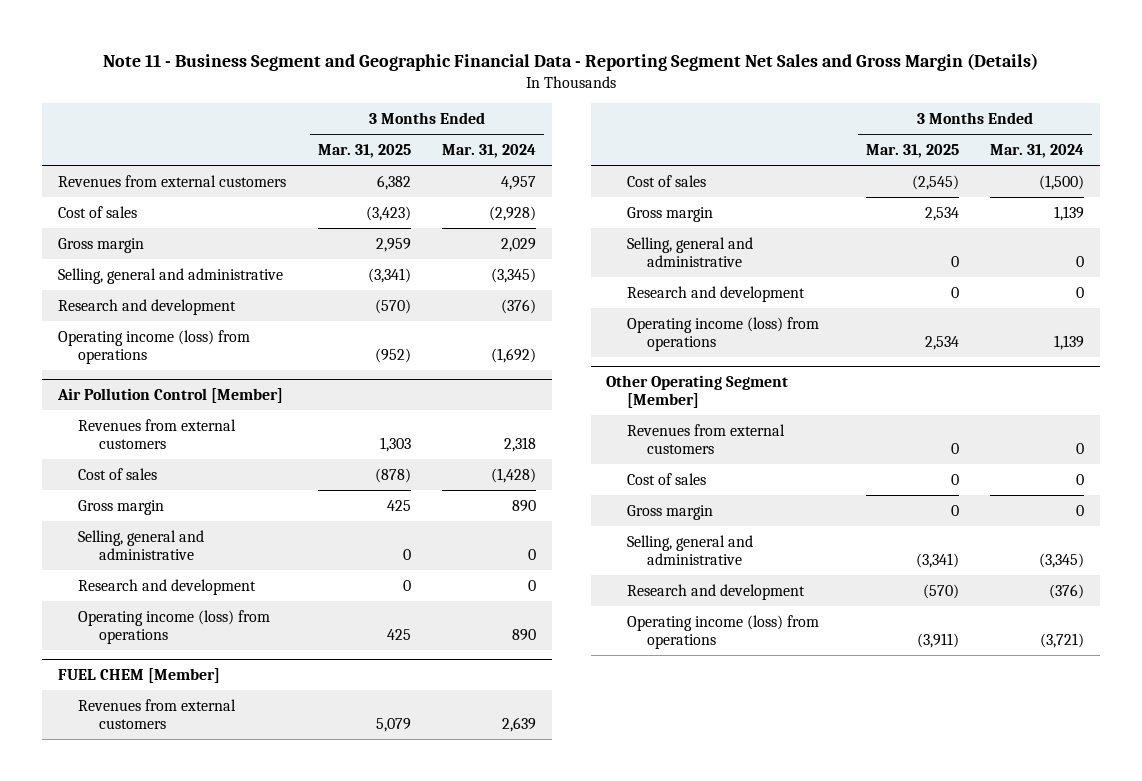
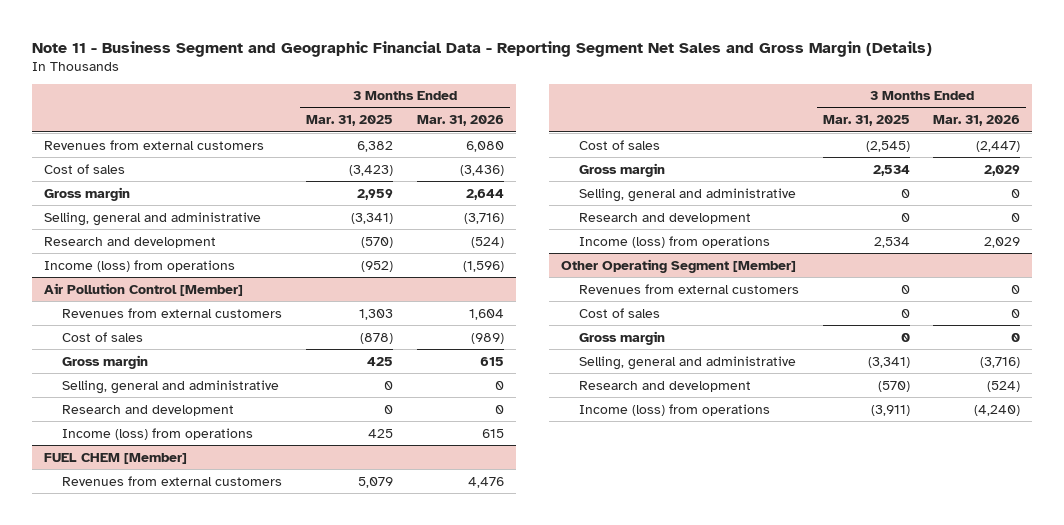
- | 3 Months Ended Mar. 31, 2025 | 3 Months Ended Mar. 31, 2024
+ | 3 Months Ended Mar. 31, 2025 | 3 Months Ended Mar. 31, 2026
- Operating income (loss) from operations | (952) | (1,692)
+ Income (loss) from operations | (952) | (1,596)
@ Air Pollution Control [Member]
- Operating income (loss) from operations | 425 | 890
+ Income (loss) from operations | 425 | 615
@ FUEL CHEM [Member]
- Operating income (loss) from operations | 2,534 | 1,139
+ Income (loss) from operations | 2,534 | 2,029
@ Other Operating Segment [Member]
- Operating income (loss) from operations | (3,911) | (3,721)
+ Income (loss) from operations | (3,911) | (4,240)

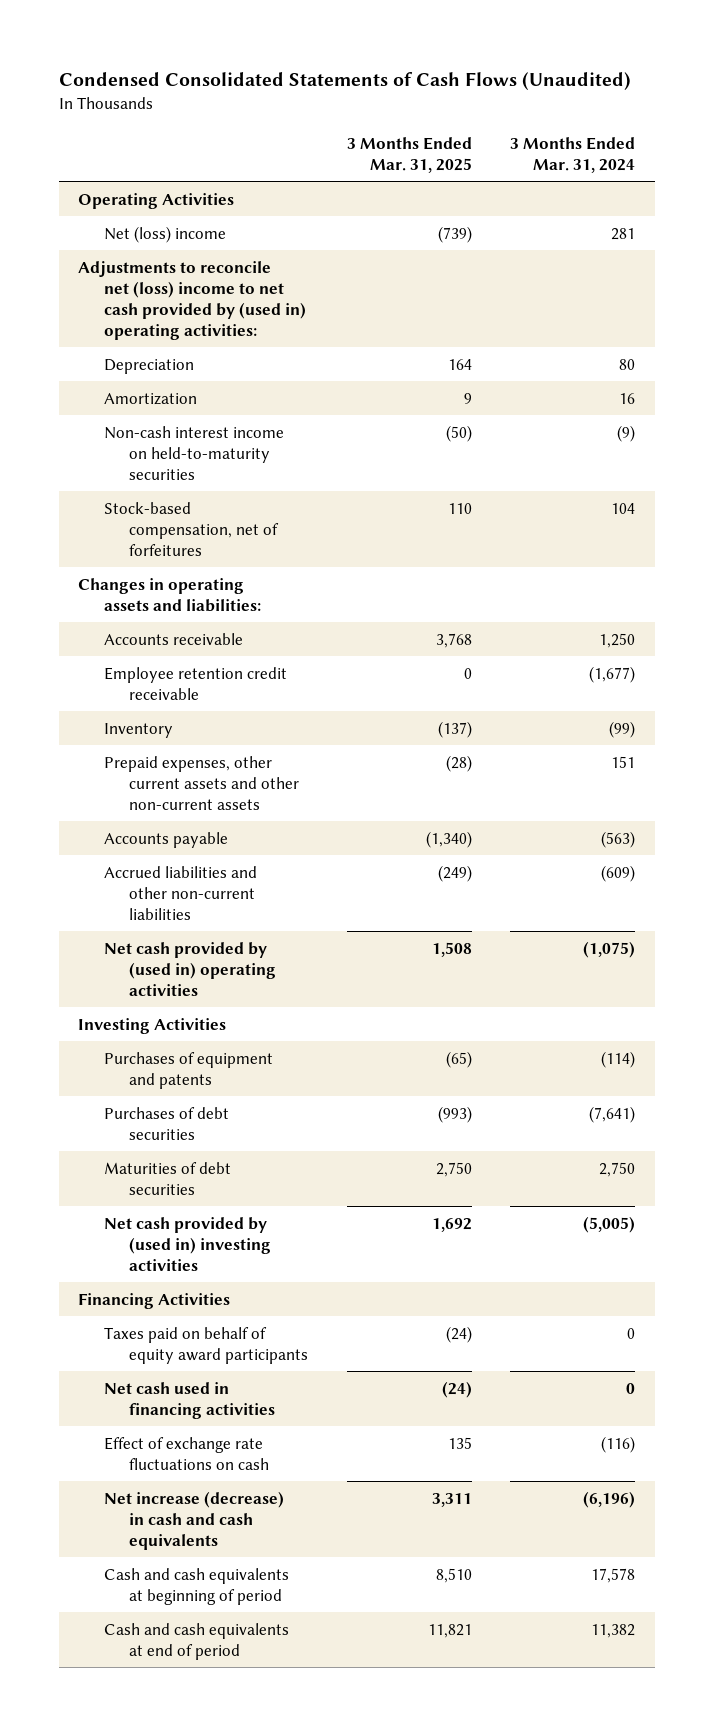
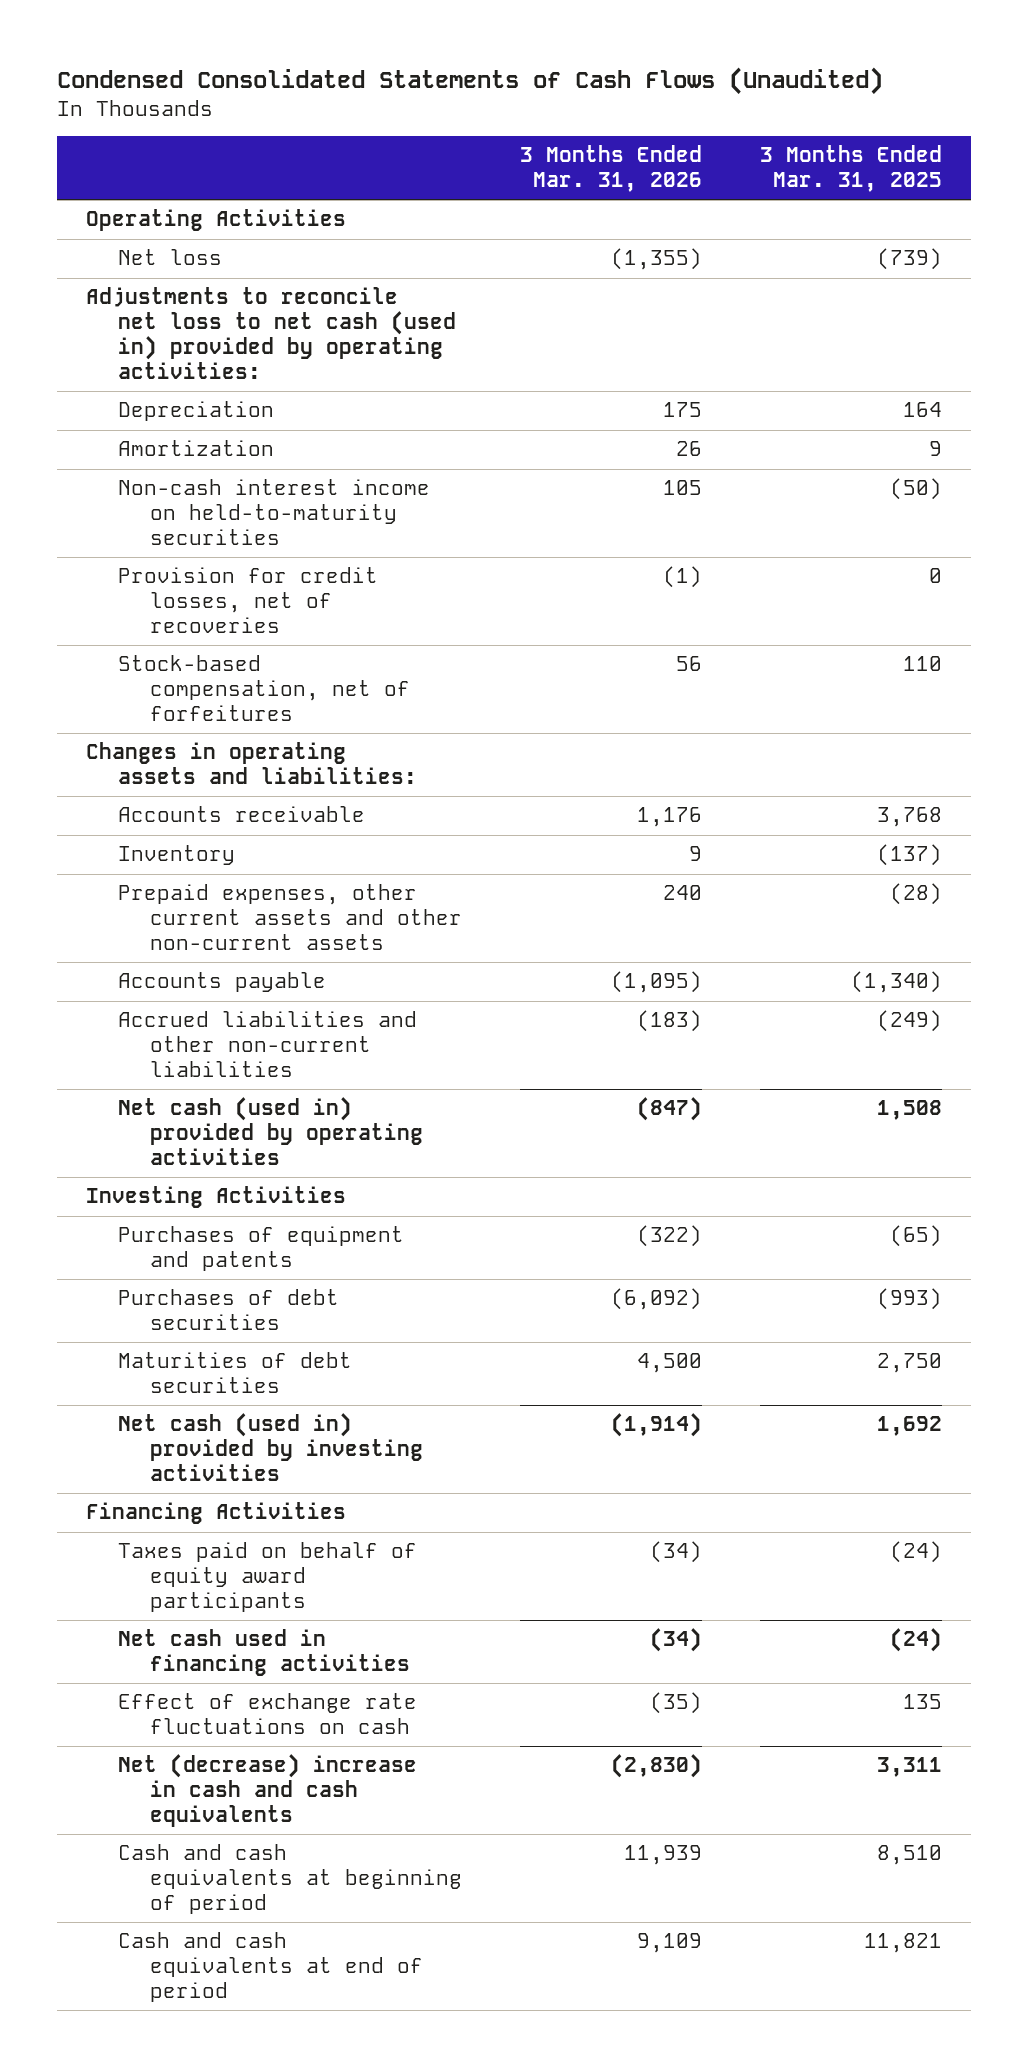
- | 3 Months Ended Mar. 31, 2025 | 3 Months Ended Mar. 31, 2024
+ | 3 Months Ended Mar. 31, 2026 | 3 Months Ended Mar. 31, 2025
- Net (loss) income | (739) | 281
- Adjustments to reconcile net (loss) income to net cash provided by (used in) operating activities:
+ Net loss | (1,355) | (739)
+ Adjustments to reconcile net loss to net cash (used in) provided by operating activities:
+ Provision for credit losses, net of recoveries | (1) | 0
- Employee retention credit receivable | 0 | (1,677)
- Net cash provided by (used in) operating activities | 1,508 | (1,075)
+ Net cash (used in) provided by operating activities | (847) | 1,508
- Net cash provided by (used in) investing activities | 1,692 | (5,005)
+ Net cash (used in) provided by investing activities | (1,914) | 1,692
- Net increase (decrease) in cash and cash equivalents | 3,311 | (6,196)
+ Net (decrease) increase in cash and cash equivalents | (2,830) | 3,311

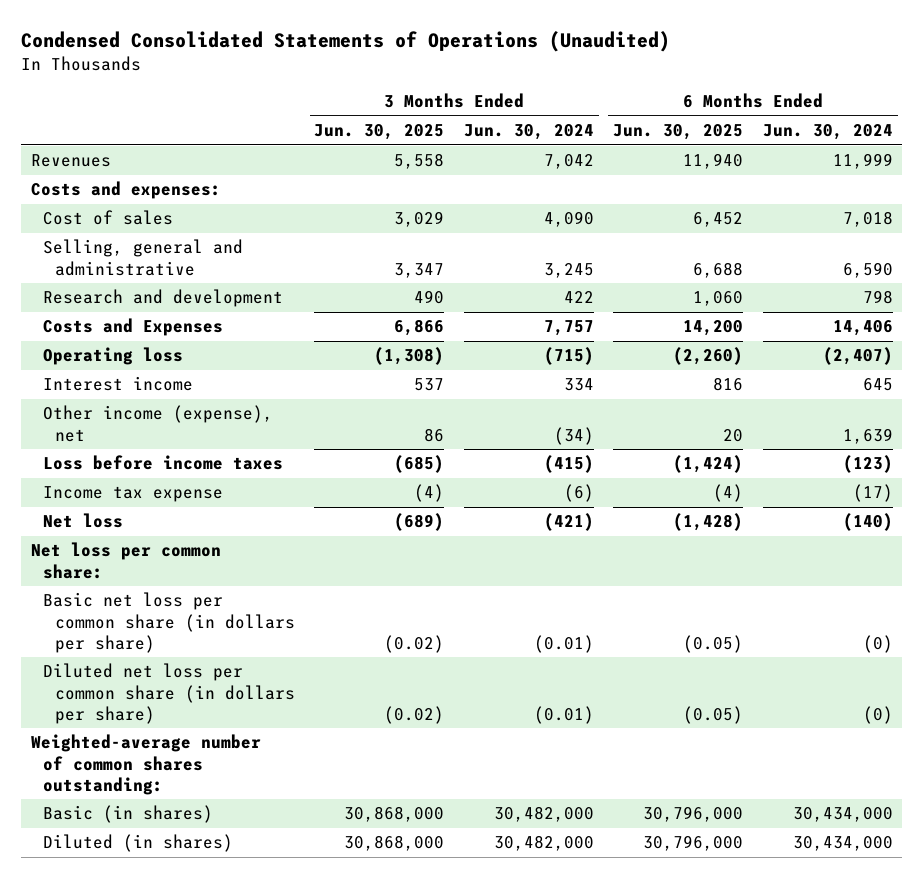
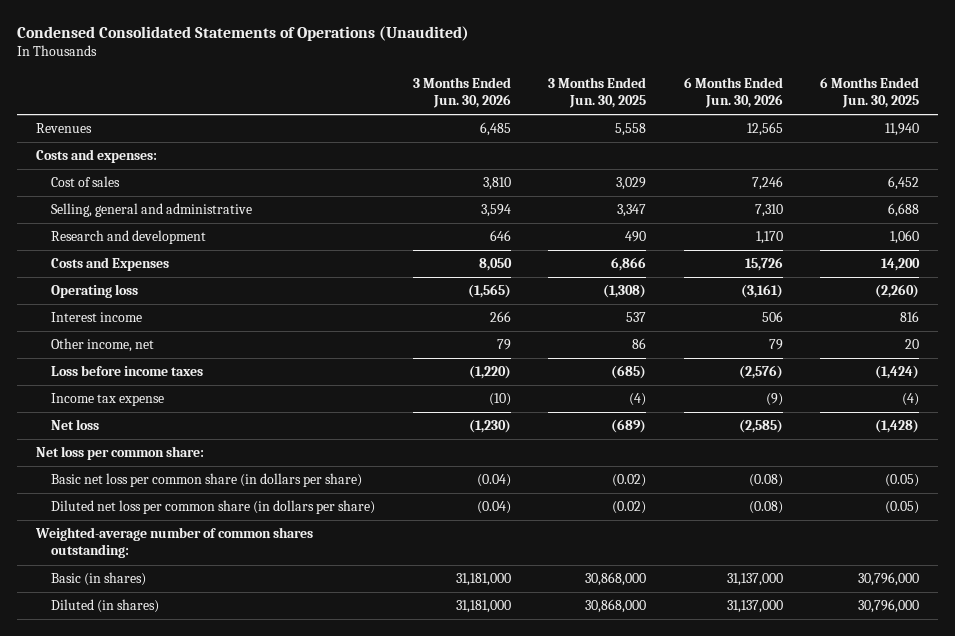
- | 3 Months Ended Jun. 30, 2025 | 3 Months Ended Jun. 30, 2024 | 6 Months Ended Jun. 30, 2025 | 6 Months Ended Jun. 30, 2024
+ | 3 Months Ended Jun. 30, 2026 | 3 Months Ended Jun. 30, 2025 | 6 Months Ended Jun. 30, 2026 | 6 Months Ended Jun. 30, 2025
- Other income (expense), net | 86 | (34) | 20 | 1,639
+ Other income, net | 79 | 86 | 79 | 20

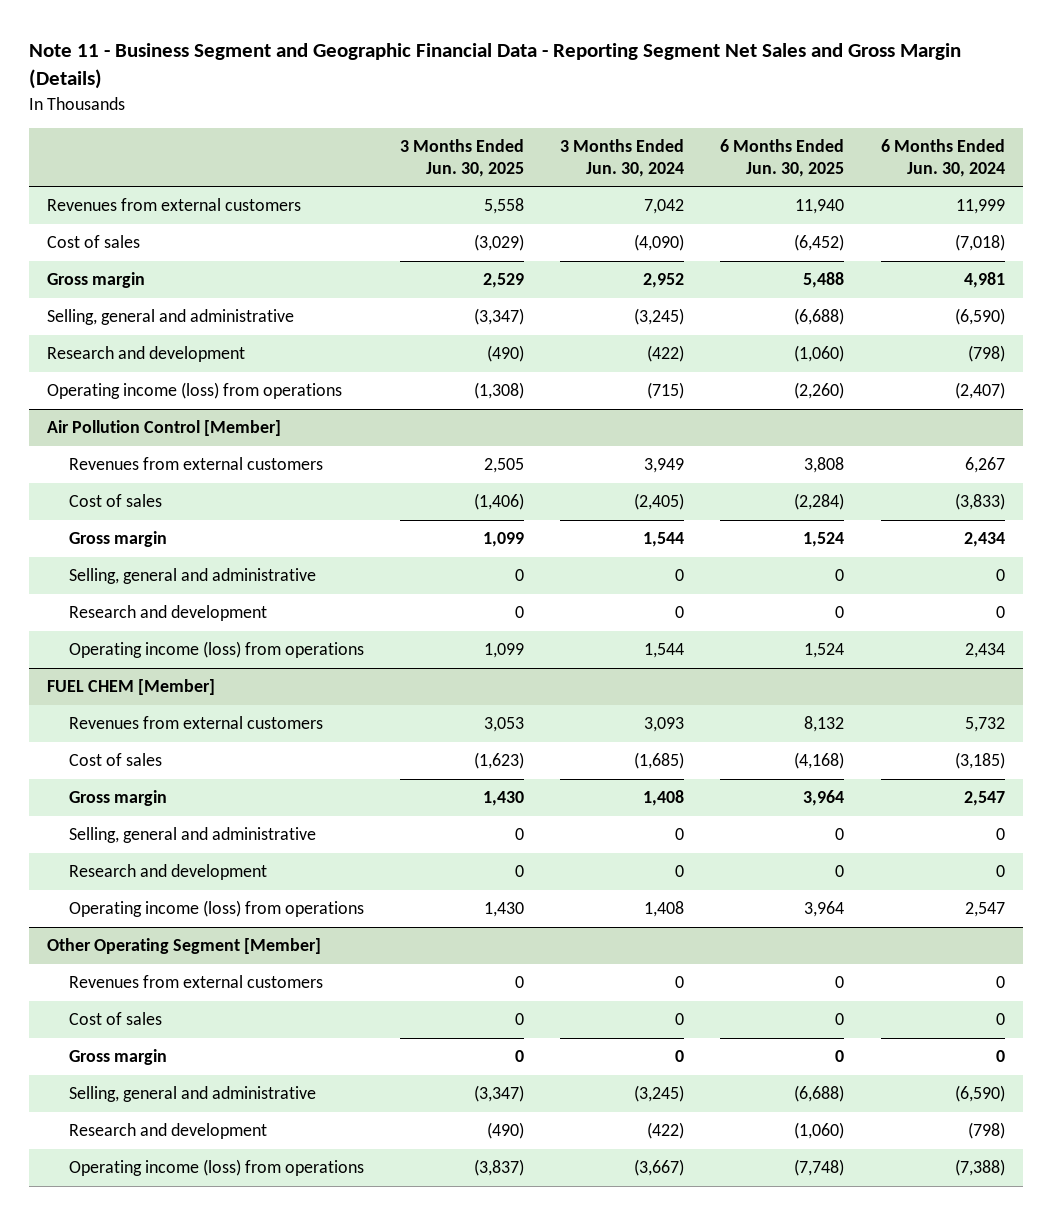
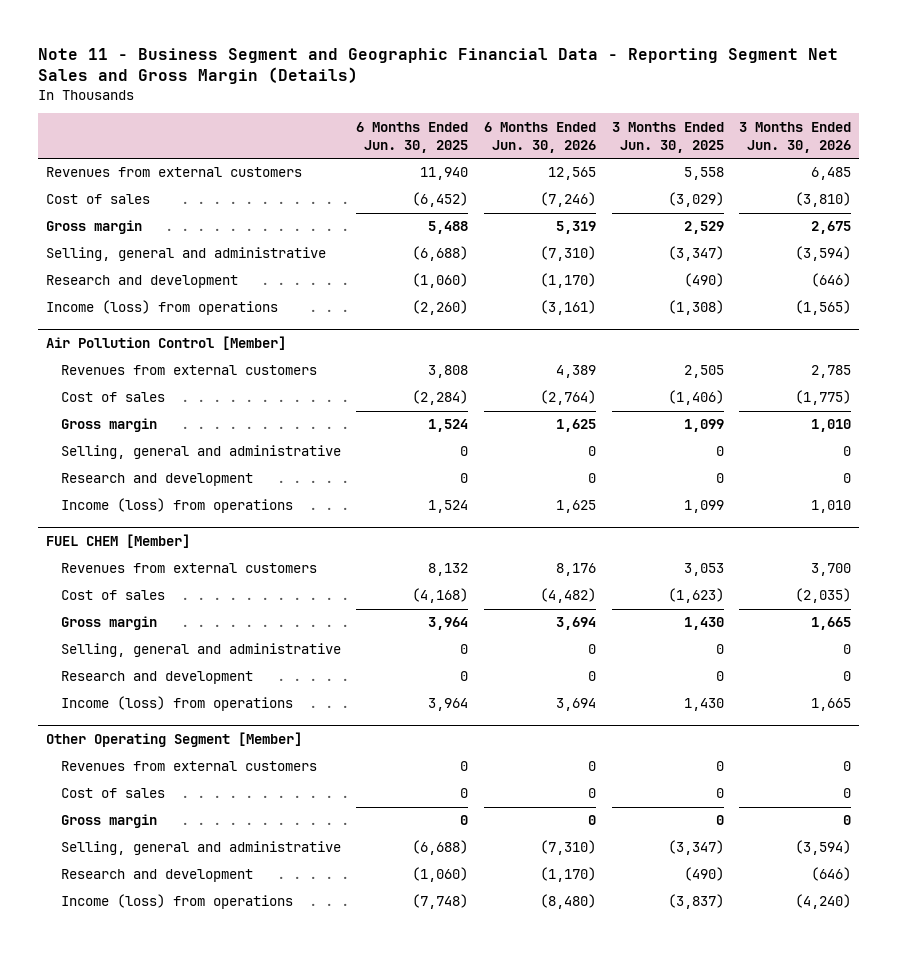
- | 3 Months Ended Jun. 30, 2025 | 3 Months Ended Jun. 30, 2024 | 6 Months Ended Jun. 30, 2025 | 6 Months Ended Jun. 30, 2024
+ | 6 Months Ended Jun. 30, 2025 | 6 Months Ended Jun. 30, 2026 | 3 Months Ended Jun. 30, 2025 | 3 Months Ended Jun. 30, 2026
- Operating income (loss) from operations | (1,308) | (715) | (2,260) | (2,407)
+ Income (loss) from operations | (2,260) | (3,161) | (1,308) | (1,565)
@ Air Pollution Control [Member]
- Operating income (loss) from operations | 1,099 | 1,544 | 1,524 | 2,434
+ Income (loss) from operations | 1,524 | 1,625 | 1,099 | 1,010
@ FUEL CHEM [Member]
- Operating income (loss) from operations | 1,430 | 1,408 | 3,964 | 2,547
+ Income (loss) from operations | 3,964 | 3,694 | 1,430 | 1,665
@ Other Operating Segment [Member]
- Operating income (loss) from operations | (3,837) | (3,667) | (7,748) | (7,388)
+ Income (loss) from operations | (7,748) | (8,480) | (3,837) | (4,240)

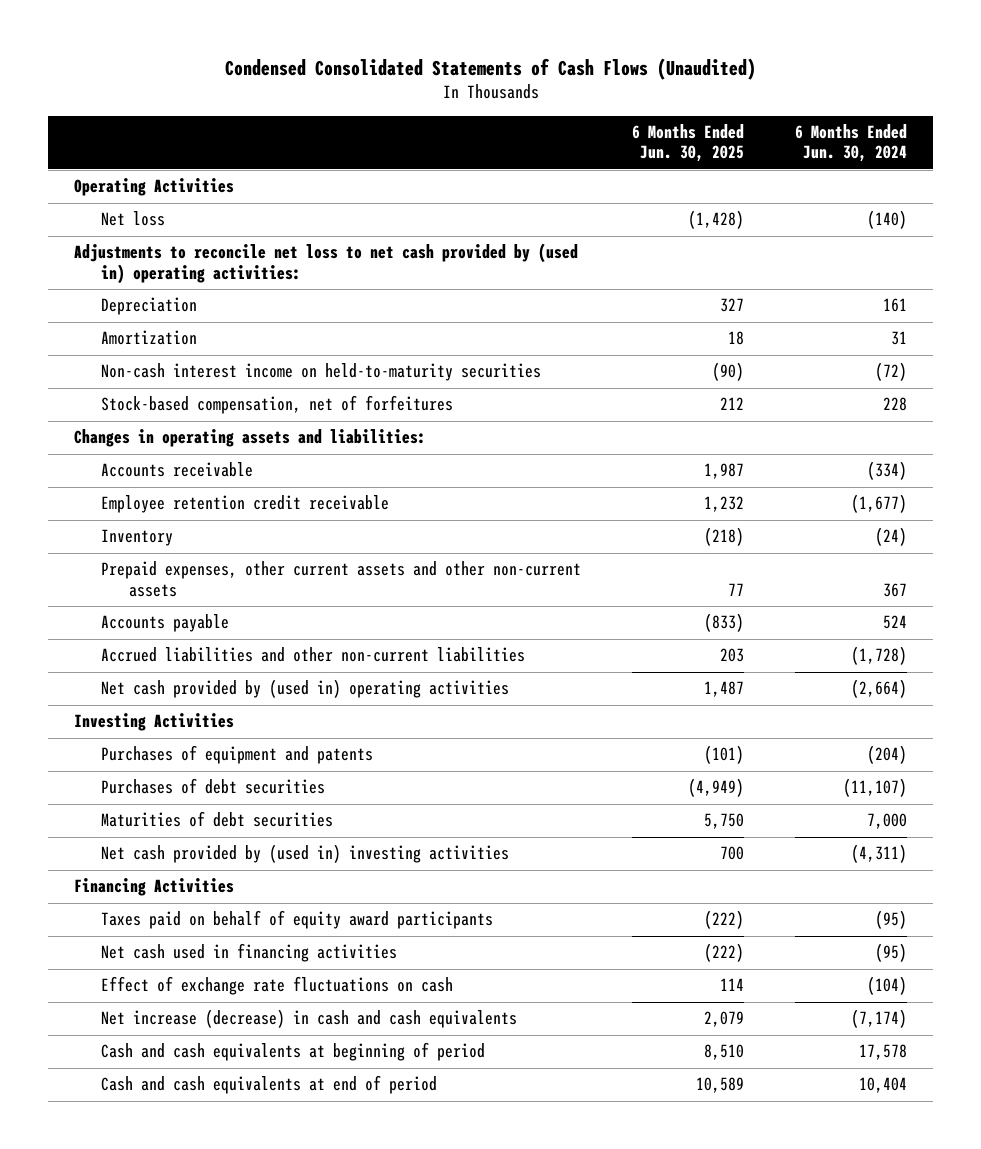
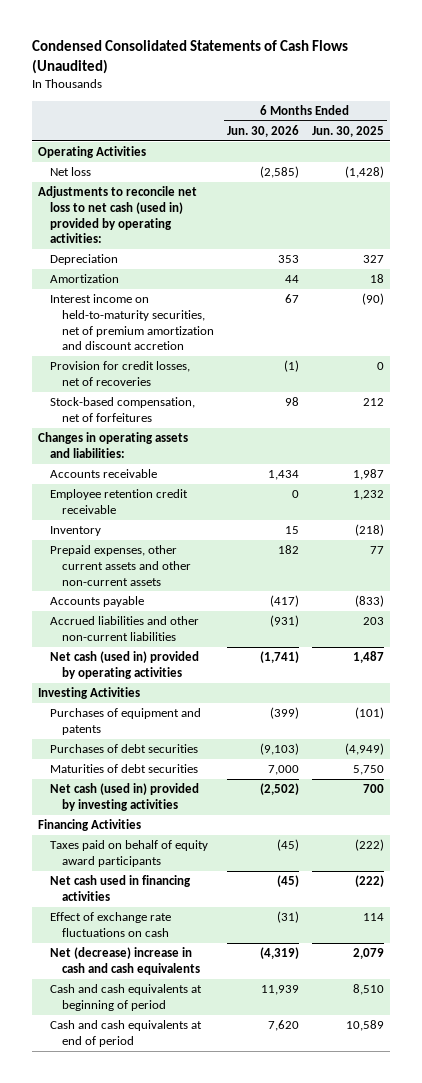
- | 6 Months Ended Jun. 30, 2025 | 6 Months Ended Jun. 30, 2024
+ | 6 Months Ended Jun. 30, 2026 | 6 Months Ended Jun. 30, 2025
- Adjustments to reconcile net loss to net cash provided by (used in) operating activities:
+ Adjustments to reconcile net loss to net cash (used in) provided by operating activities:
- Non-cash interest income on held-to-maturity securities | (90) | (72)
+ Interest income on held-to-maturity securities, net of premium amortization and discount accretion | 67 | (90)
+ Provision for credit losses, net of recoveries | (1) | 0
- Net cash provided by (used in) operating activities | 1,487 | (2,664)
+ Net cash (used in) provided by operating activities | (1,741) | 1,487
- Net cash provided by (used in) investing activities | 700 | (4,311)
+ Net cash (used in) provided by investing activities | (2,502) | 700
- Net increase (decrease) in cash and cash equivalents | 2,079 | (7,174)
+ Net (decrease) increase in cash and cash equivalents | (4,319) | 2,079

